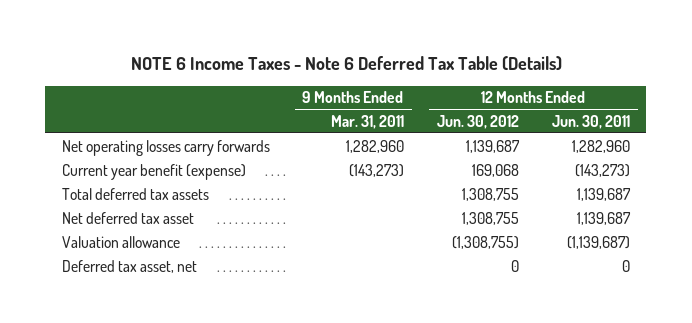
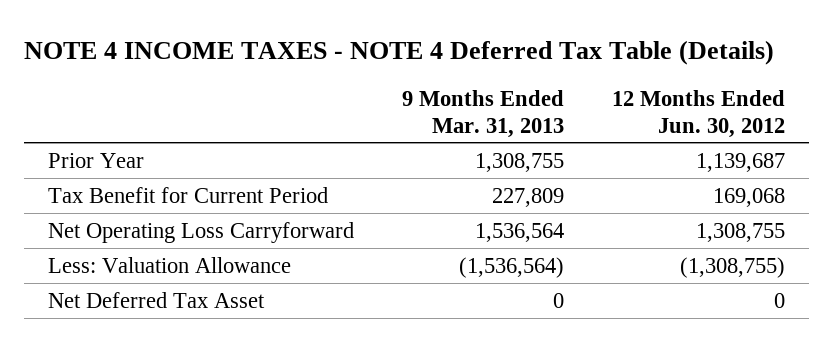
- NOTE 6 Income Taxes - Note 6 Deferred Tax Table (Details)
+ NOTE 4 INCOME TAXES - NOTE 4 Deferred Tax Table (Details)
- | 9 Months Ended Mar. 31, 2011 | 12 Months Ended Jun. 30, 2012 | 12 Months Ended Jun. 30, 2011
+ | 9 Months Ended Mar. 31, 2013 | 12 Months Ended Jun. 30, 2012
- Net operating losses carry forwards | 1,282,960 | 1,139,687 | 1,282,960
- Current year benefit (expense) | (143,273) | 169,068 | (143,273)
- Total deferred tax assets | | 1,308,755 | 1,139,687
- Net deferred tax asset | | 1,308,755 | 1,139,687
- Valuation allowance | | (1,308,755) | (1,139,687)
- Deferred tax asset, net | | 0 | 0
+ Prior Year | 1,308,755 | 1,139,687
+ Tax Benefit for Current Period | 227,809 | 169,068
+ Net Operating Loss Carryforward | 1,536,564 | 1,308,755
+ Less: Valuation Allowance | (1,536,564) | (1,308,755)
+ Net Deferred Tax Asset | 0 | 0

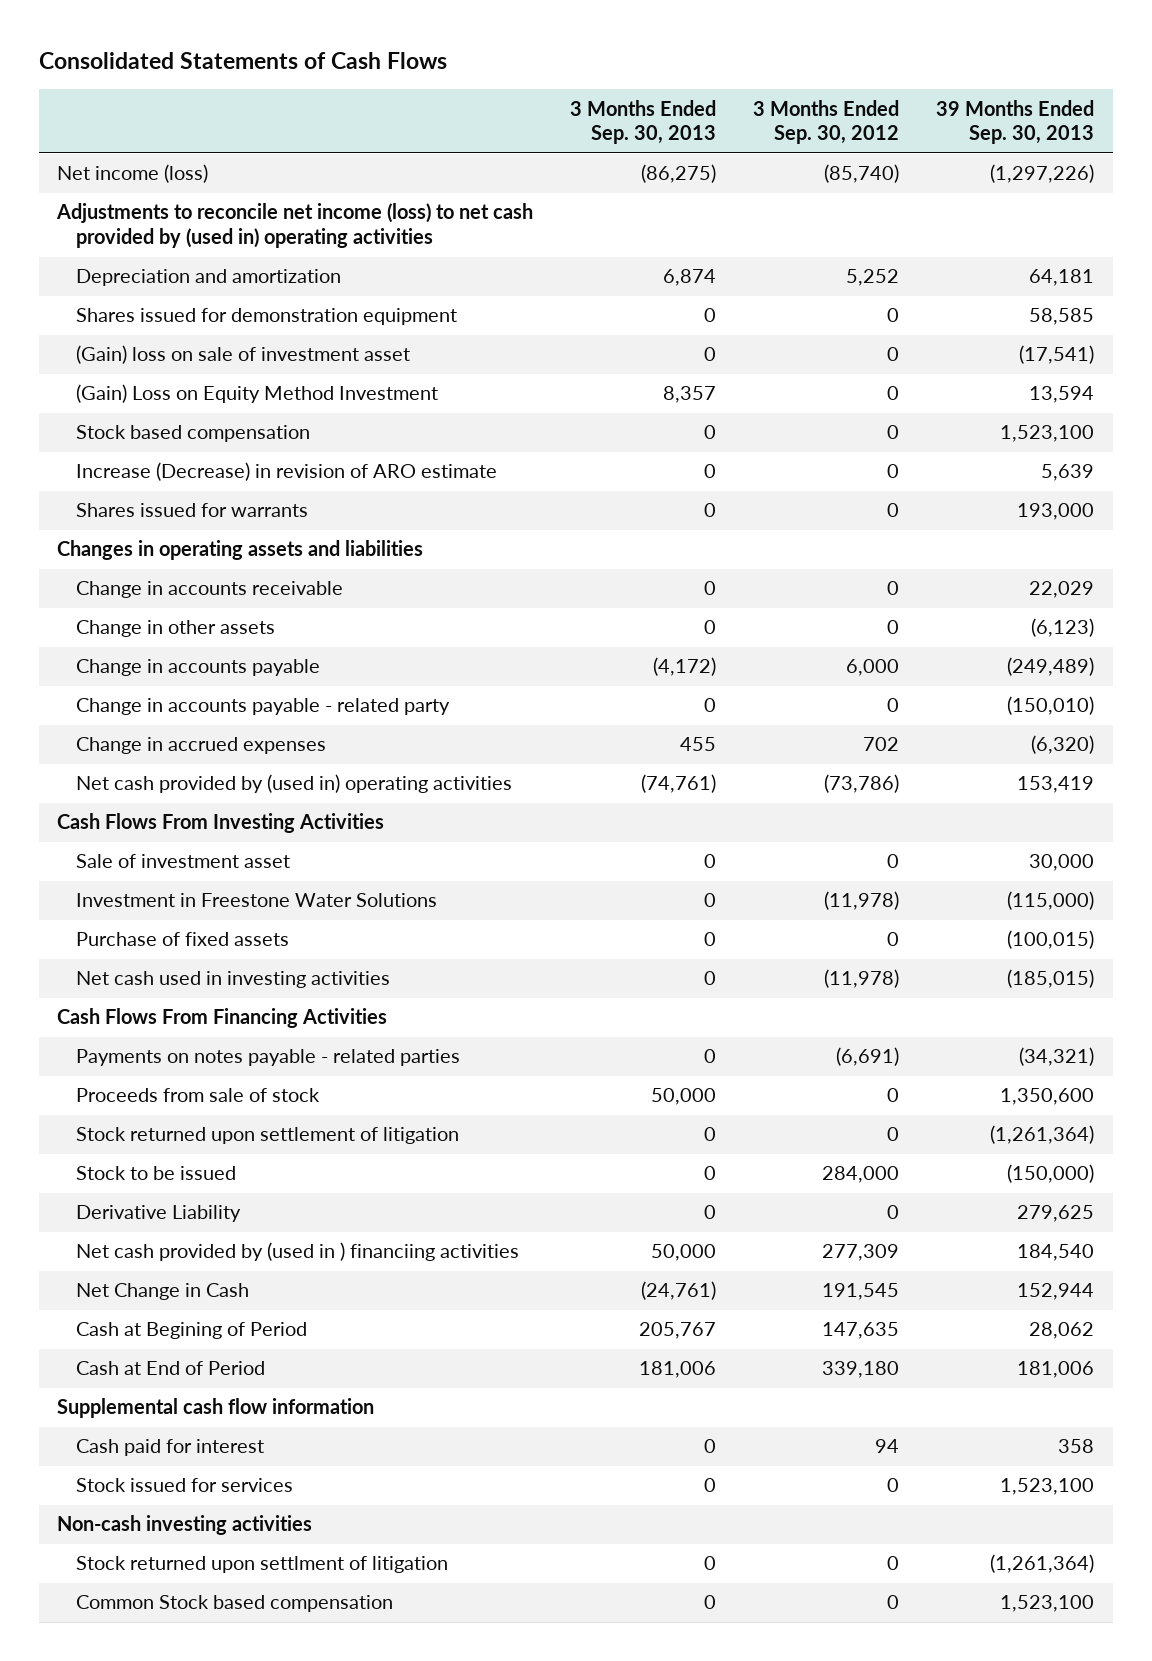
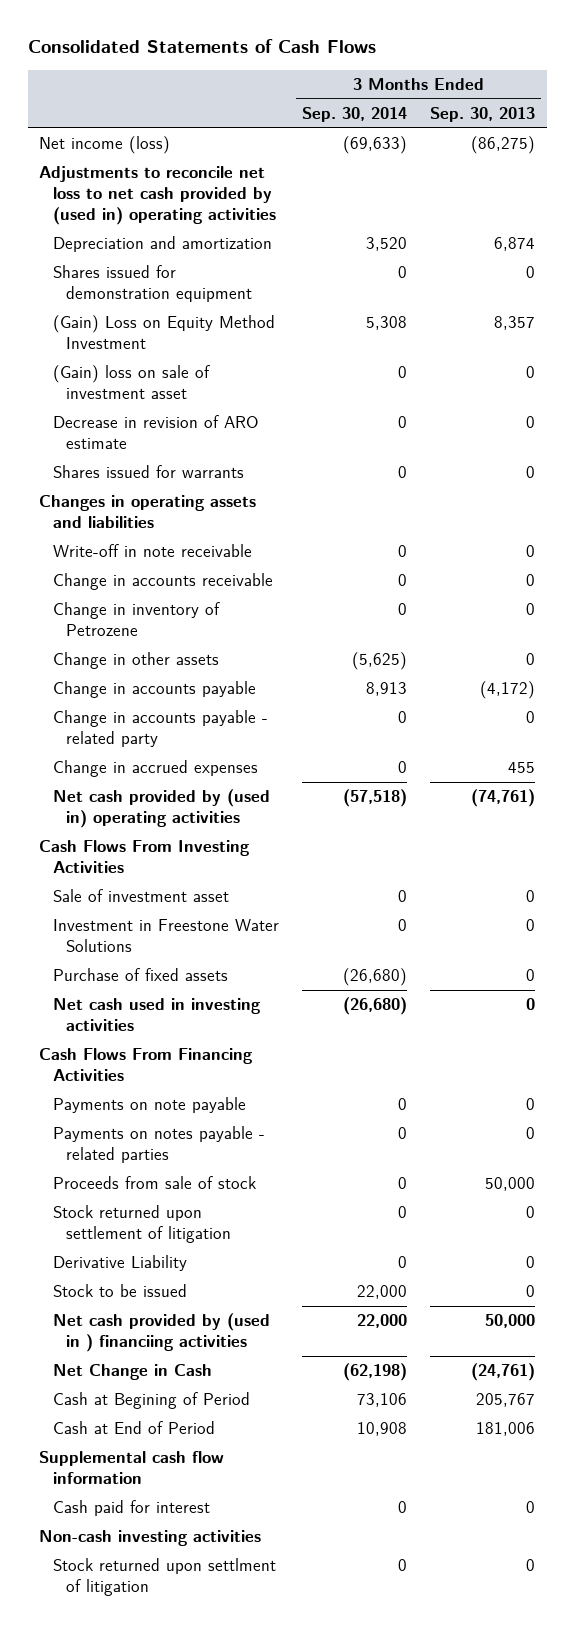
- | 3 Months Ended Sep. 30, 2013 | 3 Months Ended Sep. 30, 2012 | 39 Months Ended Sep. 30, 2013
+ | 3 Months Ended Sep. 30, 2014 | 3 Months Ended Sep. 30, 2013
- Adjustments to reconcile net income (loss) to net cash provided by (used in) operating activities
+ Adjustments to reconcile net loss to net cash provided by (used in) operating activities
- Stock based compensation | 0 | 0 | 1,523,100
- Increase (Decrease) in revision of ARO estimate | 0 | 0 | 5,639
moved down: (Gain) loss on sale of investment asset | 0 | 0
+ Decrease in revision of ARO estimate | 0 | 0
+ Write-off in note receivable | 0 | 0
+ Change in inventory of Petrozene | 0 | 0
+ Payments on note payable | 0 | 0
moved down: Stock to be issued | 22,000 | 0
- Stock issued for services | 0 | 0 | 1,523,100
- Common Stock based compensation | 0 | 0 | 1,523,100

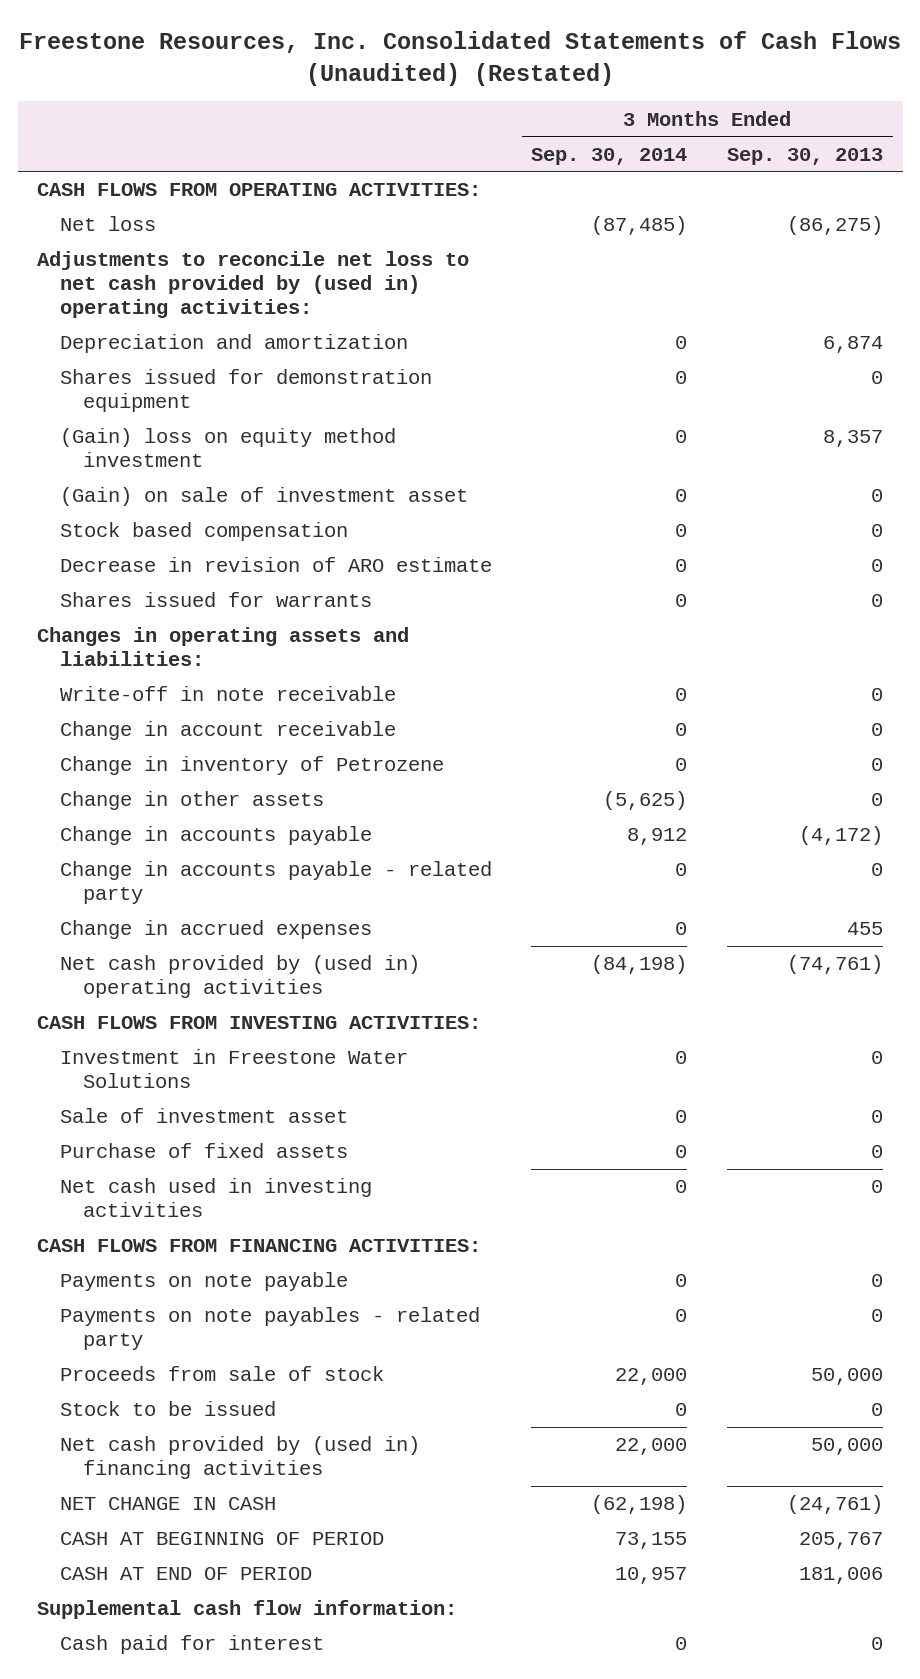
- Consolidated Statements of Cash Flows
+ Freestone Resources, Inc. Consolidated Statements of Cash Flows (Unaudited) (Restated)
- Net income (loss) | (69,633) | (86,275)
- Adjustments to reconcile net loss to net cash provided by (used in) operating activities
- Depreciation and amortization | 3,520 | 6,874
+ CASH FLOWS FROM OPERATING ACTIVITIES:
+ Net loss | (87,485) | (86,275)
+ Adjustments to reconcile net loss to net cash provided by (used in) operating activities:
+ Depreciation and amortization | 0 | 6,874
- (Gain) Loss on Equity Method Investment | 5,308 | 8,357
- (Gain) loss on sale of investment asset | 0 | 0
+ (Gain) loss on equity method investment | 0 | 8,357
+ (Gain) on sale of investment asset | 0 | 0
+ Stock based compensation | 0 | 0
- Changes in operating assets and liabilities
+ Changes in operating assets and liabilities:
- Change in accounts receivable | 0 | 0
+ Change in account receivable | 0 | 0
- Change in accounts payable | 8,913 | (4,172)
+ Change in accounts payable | 8,912 | (4,172)
- Net cash provided by (used in) operating activities | (57,518) | (74,761)
- Cash Flows From Investing Activities
+ Net cash provided by (used in) operating activities | (84,198) | (74,761)
+ CASH FLOWS FROM INVESTING ACTIVITIES:
- Purchase of fixed assets | (26,680) | 0
- Net cash used in investing activities | (26,680) | 0
- Cash Flows From Financing Activities
moved down: Sale of investment asset | 0 | 0
+ Purchase of fixed assets | 0 | 0
+ Net cash used in investing activities | 0 | 0
+ CASH FLOWS FROM FINANCING ACTIVITIES:
- Payments on notes payable - related parties | 0 | 0
- Proceeds from sale of stock | 0 | 50,000
- Stock returned upon settlement of litigation | 0 | 0
- Derivative Liability | 0 | 0
- Stock to be issued | 22,000 | 0
- Net cash provided by (used in ) financiing activities | 22,000 | 50,000
- Net Change in Cash | (62,198) | (24,761)
- Cash at Begining of Period | 73,106 | 205,767
- Cash at End of Period | 10,908 | 181,006
- Supplemental cash flow information
+ Payments on note payables - related party | 0 | 0
+ Proceeds from sale of stock | 22,000 | 50,000
+ Stock to be issued | 0 | 0
+ Net cash provided by (used in) financing activities | 22,000 | 50,000
+ NET CHANGE IN CASH | (62,198) | (24,761)
+ CASH AT BEGINNING OF PERIOD | 73,155 | 205,767
+ CASH AT END OF PERIOD | 10,957 | 181,006
+ Supplemental cash flow information:
- Non-cash investing activities
- Stock returned upon settlment of litigation | 0 | 0

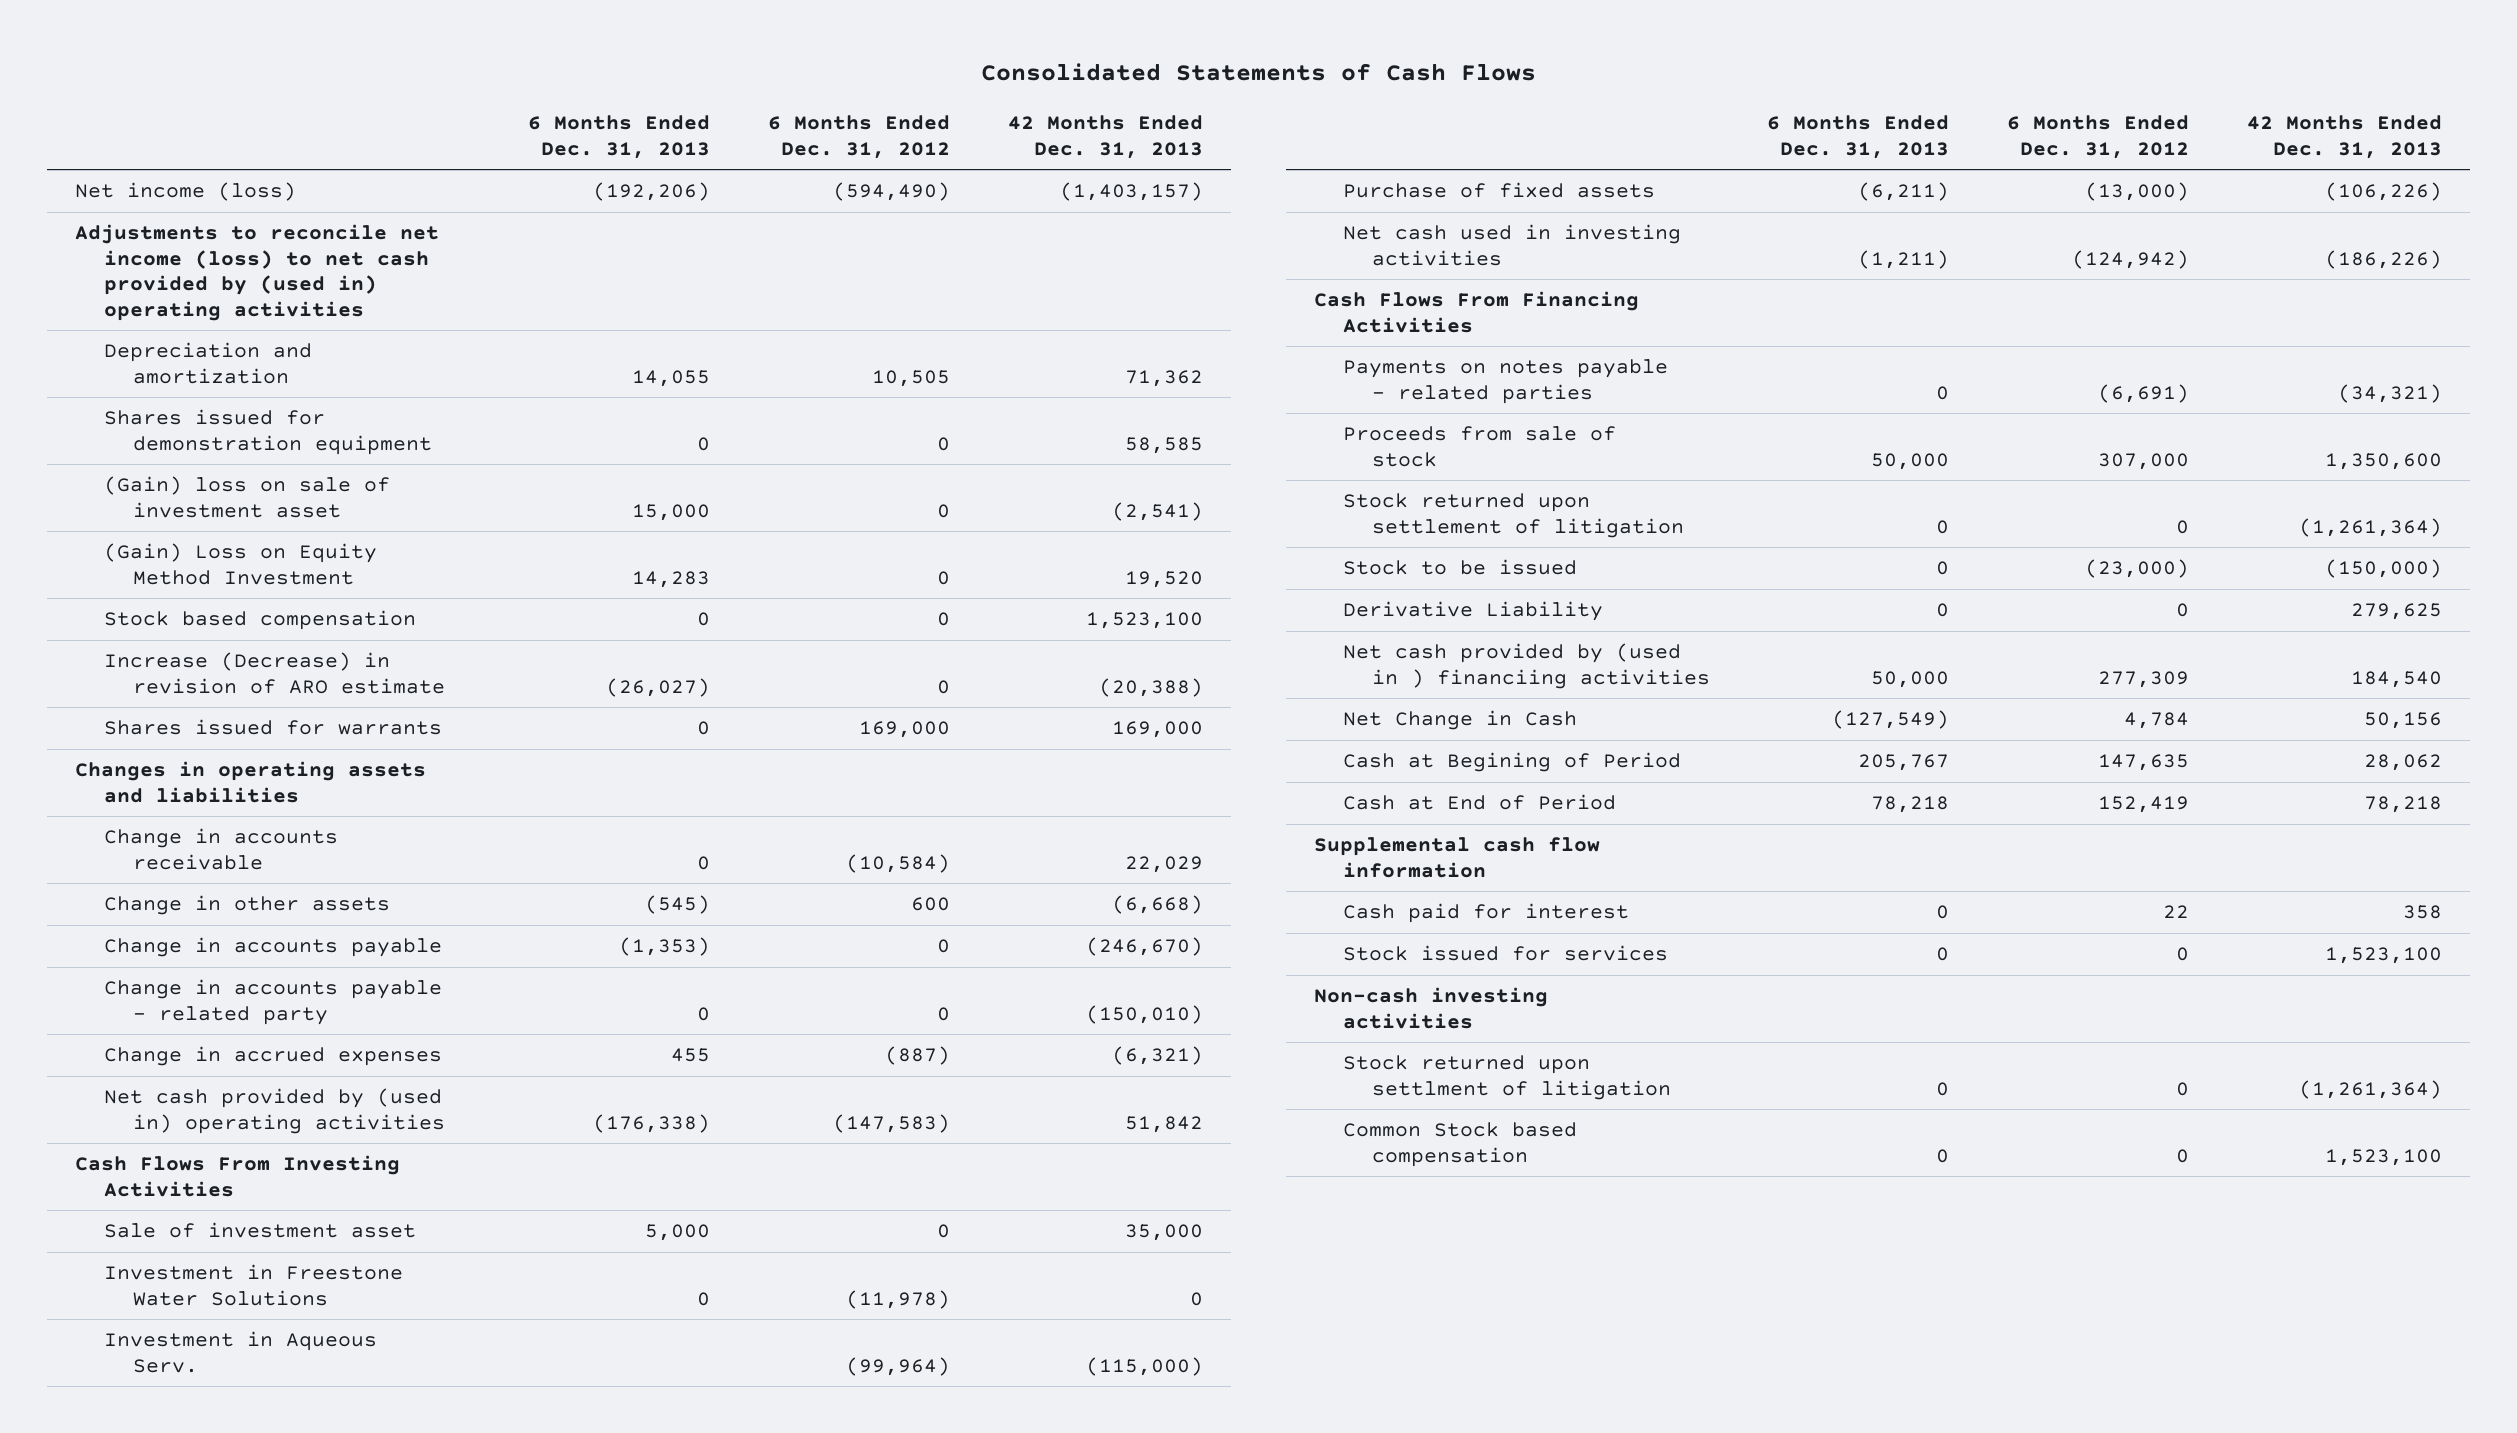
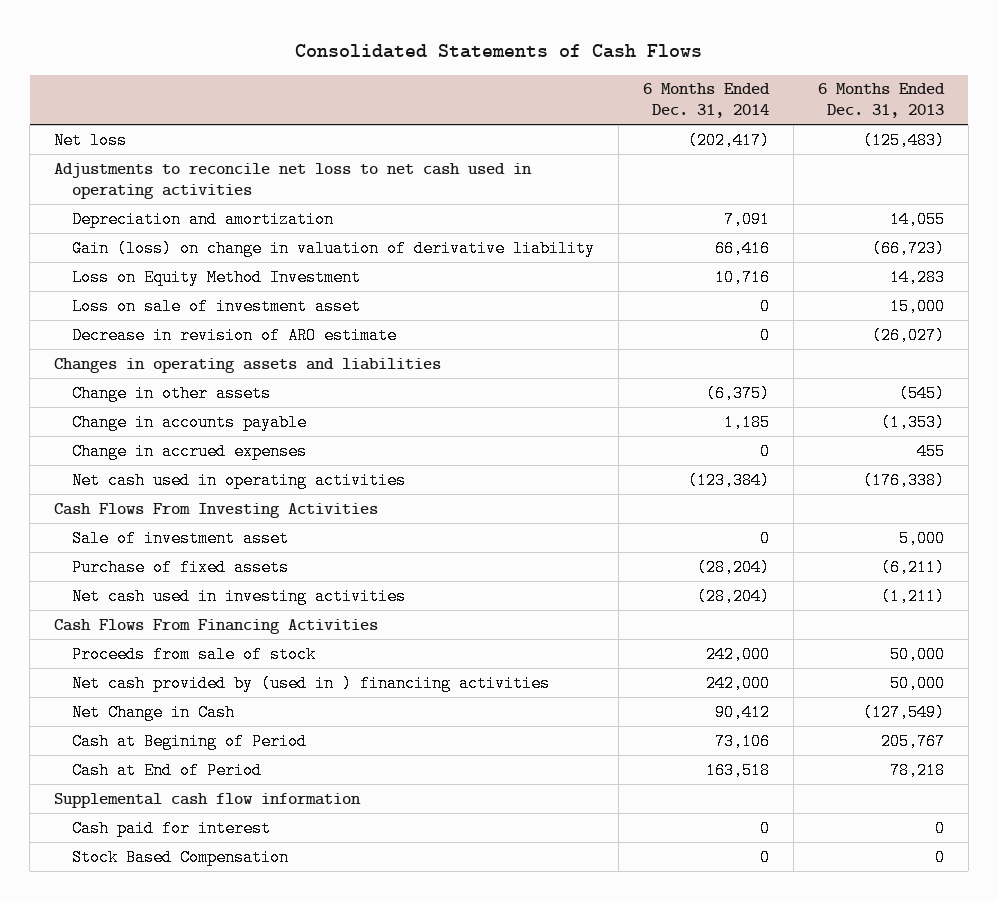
- | 6 Months Ended Dec. 31, 2013 | 6 Months Ended Dec. 31, 2012 | 42 Months Ended Dec. 31, 2013
+ | 6 Months Ended Dec. 31, 2014 | 6 Months Ended Dec. 31, 2013
- Net income (loss) | (192,206) | (594,490) | (1,403,157)
- Adjustments to reconcile net income (loss) to net cash provided by (used in) operating activities
+ Net loss | (202,417) | (125,483)
+ Adjustments to reconcile net loss to net cash used in operating activities
- Shares issued for demonstration equipment | 0 | 0 | 58,585
- (Gain) loss on sale of investment asset | 15,000 | 0 | (2,541)
- (Gain) Loss on Equity Method Investment | 14,283 | 0 | 19,520
- Stock based compensation | 0 | 0 | 1,523,100
- Increase (Decrease) in revision of ARO estimate | (26,027) | 0 | (20,388)
- Shares issued for warrants | 0 | 169,000 | 169,000
+ Gain (loss) on change in valuation of derivative liability | 66,416 | (66,723)
+ Loss on Equity Method Investment | 10,716 | 14,283
+ Loss on sale of investment asset | 0 | 15,000
+ Decrease in revision of ARO estimate | 0 | (26,027)
- Change in accounts receivable | 0 | (10,584) | 22,029
- Change in accounts payable - related party | 0 | 0 | (150,010)
- Net cash provided by (used in) operating activities | (176,338) | (147,583) | 51,842
+ Net cash used in operating activities | (123,384) | (176,338)
- Investment in Freestone Water Solutions | 0 | (11,978) | 0
- Investment in Aqueous Serv. | | (99,964) | (115,000)
- Payments on notes payable - related parties | 0 | (6,691) | (34,321)
- Stock returned upon settlement of litigation | 0 | 0 | (1,261,364)
- Stock to be issued | 0 | (23,000) | (150,000)
- Derivative Liability | 0 | 0 | 279,625
- Stock issued for services | 0 | 0 | 1,523,100
- Non-cash investing activities
- Stock returned upon settlment of litigation | 0 | 0 | (1,261,364)
- Common Stock based compensation | 0 | 0 | 1,523,100
+ Stock Based Compensation | 0 | 0

